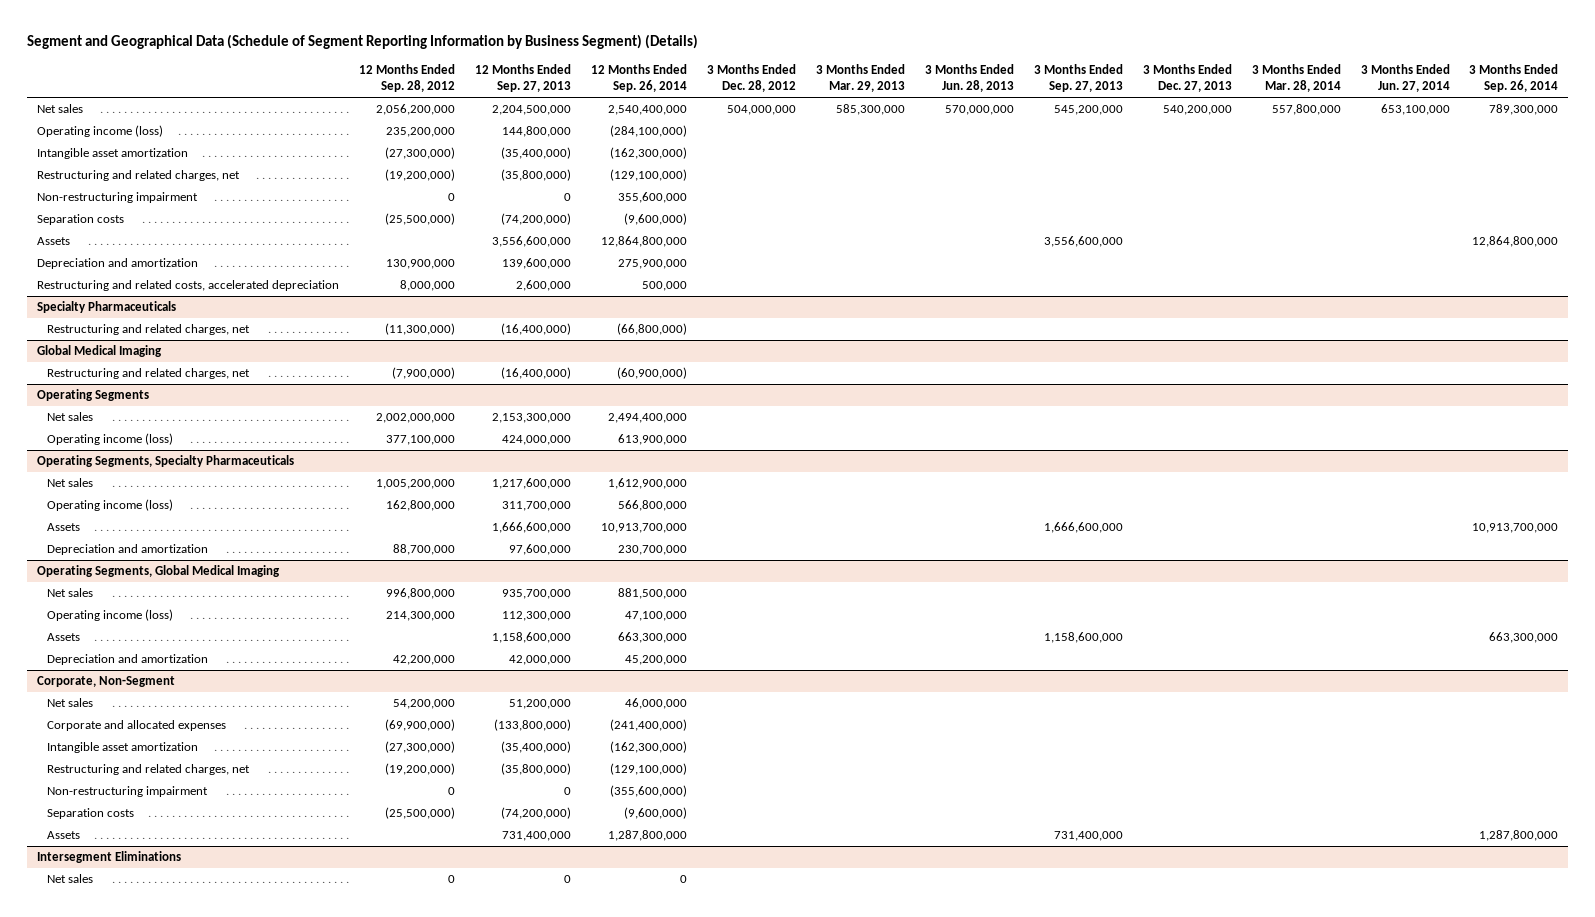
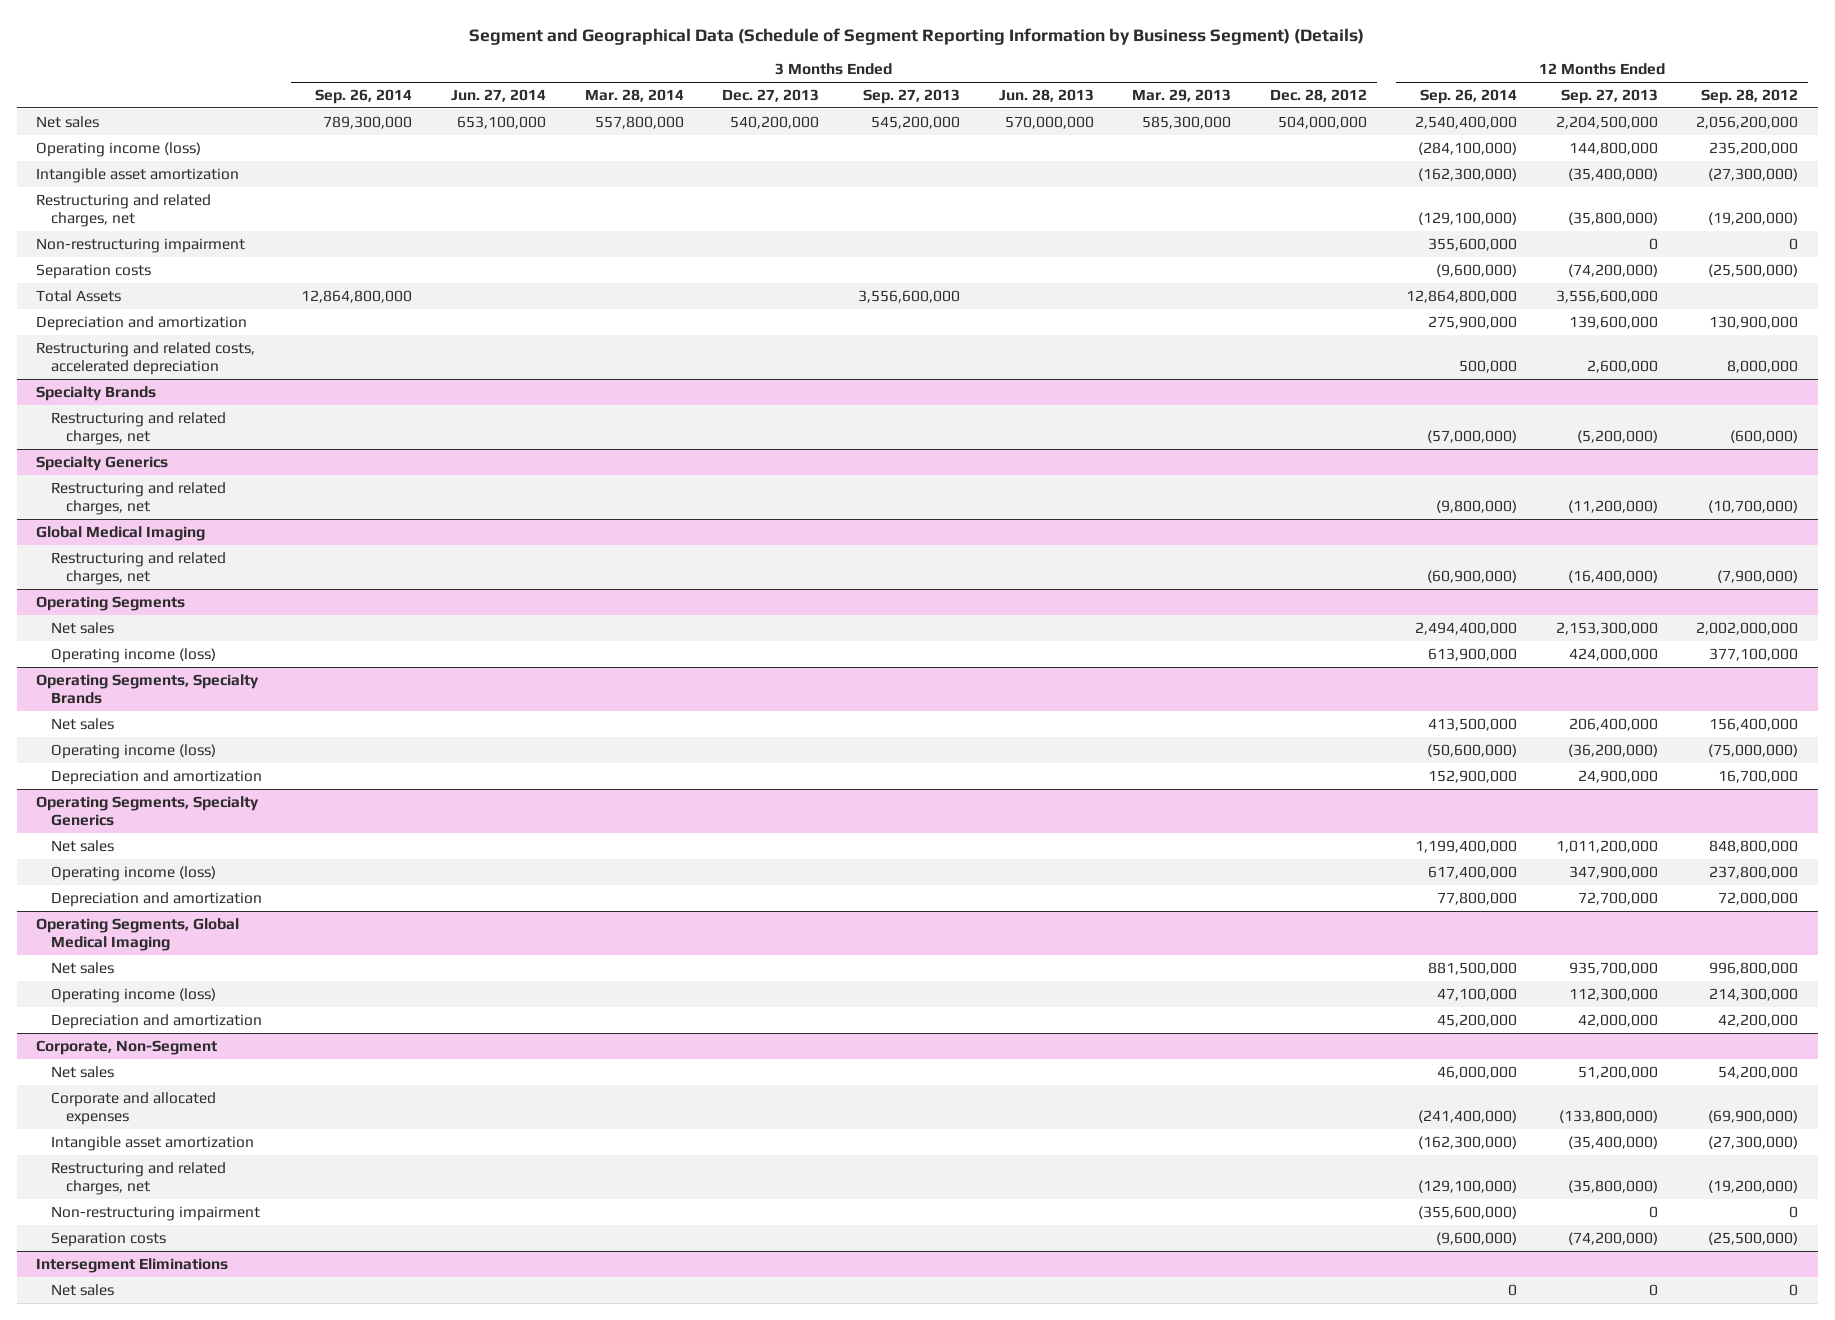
- | 12 Months Ended Sep. 28, 2012 | 12 Months Ended Sep. 27, 2013 | 12 Months Ended Sep. 26, 2014 | 3 Months Ended Dec. 28, 2012 | 3 Months Ended Mar. 29, 2013 | 3 Months Ended Jun. 28, 2013 | 3 Months Ended Sep. 27, 2013 | 3 Months Ended Dec. 27, 2013 | 3 Months Ended Mar. 28, 2014 | 3 Months Ended Jun. 27, 2014 | 3 Months Ended Sep. 26, 2014
+ | 3 Months Ended Sep. 26, 2014 | 3 Months Ended Jun. 27, 2014 | 3 Months Ended Mar. 28, 2014 | 3 Months Ended Dec. 27, 2013 | 3 Months Ended Sep. 27, 2013 | 3 Months Ended Jun. 28, 2013 | 3 Months Ended Mar. 29, 2013 | 3 Months Ended Dec. 28, 2012 | 12 Months Ended Sep. 26, 2014 | 12 Months Ended Sep. 27, 2013 | 12 Months Ended Sep. 28, 2012
- Assets | | 3,556,600,000 | 12,864,800,000 | | | | 3,556,600,000 | | | | 12,864,800,000
+ Total Assets | 12,864,800,000 | | | | 3,556,600,000 | | | | 12,864,800,000 | 3,556,600,000 |
- Specialty Pharmaceuticals
- Restructuring and related charges, net | (11,300,000) | (16,400,000) | (66,800,000) | | | | | | | |
+ Specialty Brands
+ Restructuring and related charges, net | | | | | | | | | (57,000,000) | (5,200,000) | (600,000)
+ Specialty Generics
+ Restructuring and related charges, net | | | | | | | | | (9,800,000) | (11,200,000) | (10,700,000)
- Operating Segments, Specialty Pharmaceuticals
- Net sales | 1,005,200,000 | 1,217,600,000 | 1,612,900,000 | | | | | | | |
- Operating income (loss) | 162,800,000 | 311,700,000 | 566,800,000 | | | | | | | |
- Assets | | 1,666,600,000 | 10,913,700,000 | | | | 1,666,600,000 | | | | 10,913,700,000
- Depreciation and amortization | 88,700,000 | 97,600,000 | 230,700,000 | | | | | | | |
+ Operating Segments, Specialty Brands
+ Net sales | | | | | | | | | 413,500,000 | 206,400,000 | 156,400,000
+ Operating income (loss) | | | | | | | | | (50,600,000) | (36,200,000) | (75,000,000)
+ Depreciation and amortization | | | | | | | | | 152,900,000 | 24,900,000 | 16,700,000
+ Operating Segments, Specialty Generics
+ Net sales | | | | | | | | | 1,199,400,000 | 1,011,200,000 | 848,800,000
+ Operating income (loss) | | | | | | | | | 617,400,000 | 347,900,000 | 237,800,000
+ Depreciation and amortization | | | | | | | | | 77,800,000 | 72,700,000 | 72,000,000
@ Operating Segments, Global Medical Imaging
- Assets | | 1,158,600,000 | 663,300,000 | | | | 1,158,600,000 | | | | 663,300,000
@ Corporate, Non-Segment
- Assets | | 731,400,000 | 1,287,800,000 | | | | 731,400,000 | | | | 1,287,800,000

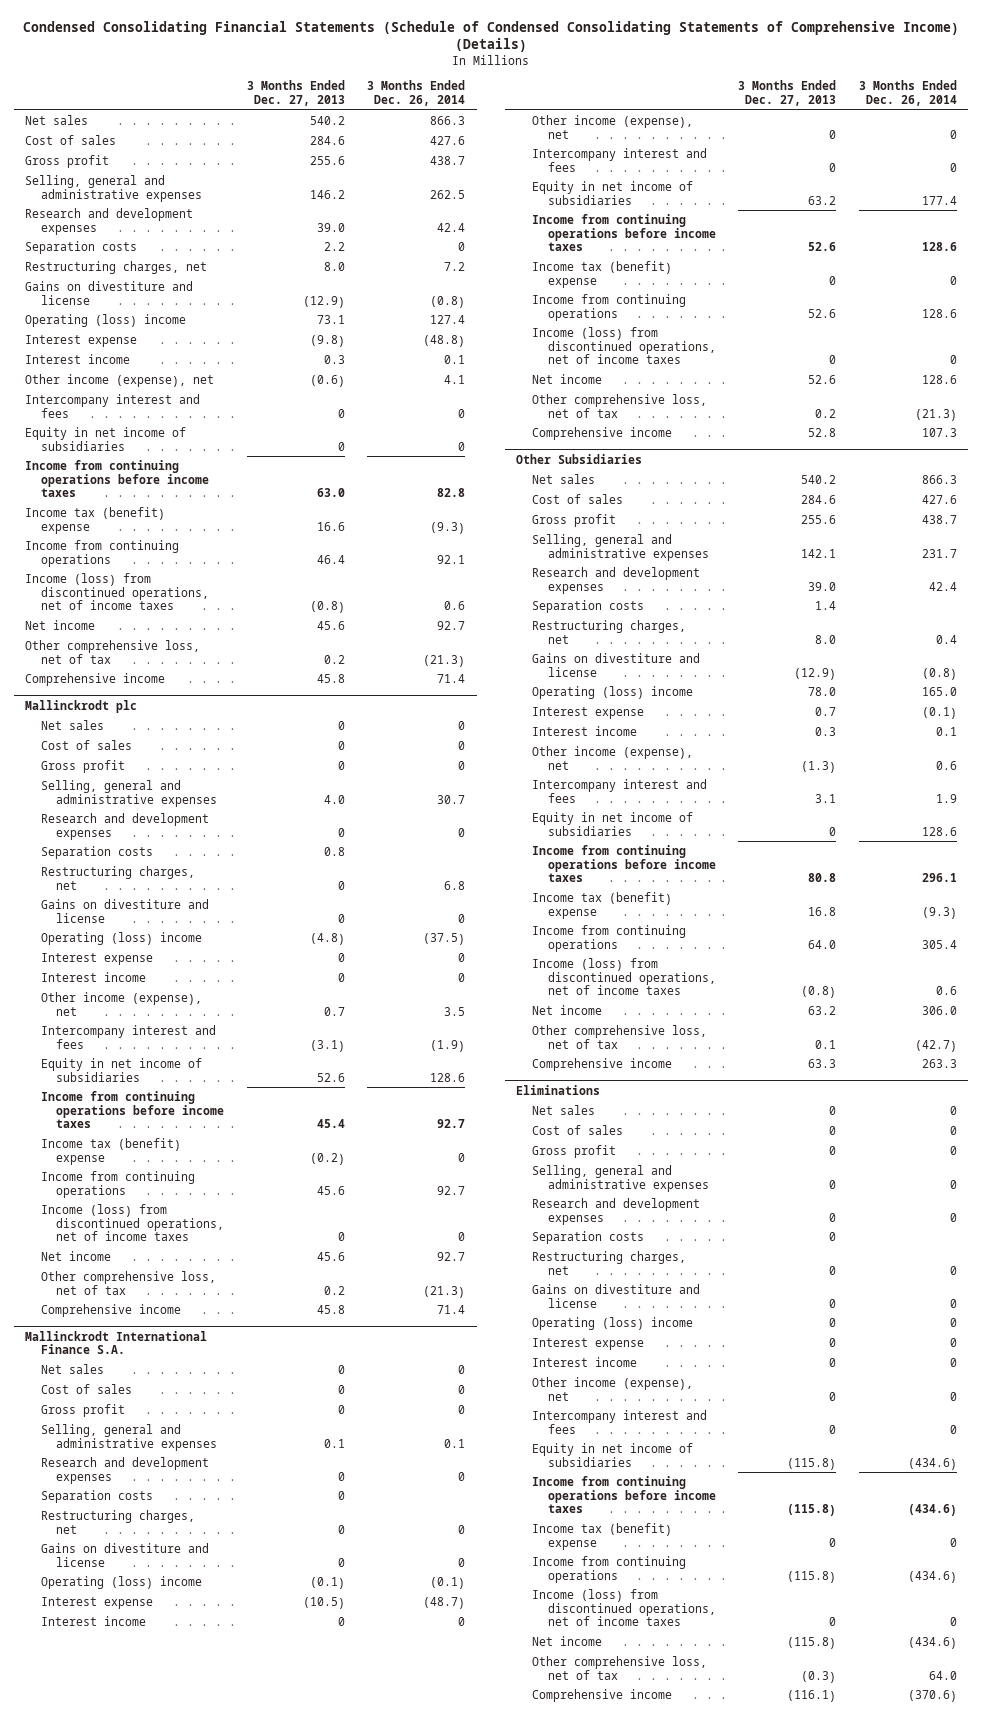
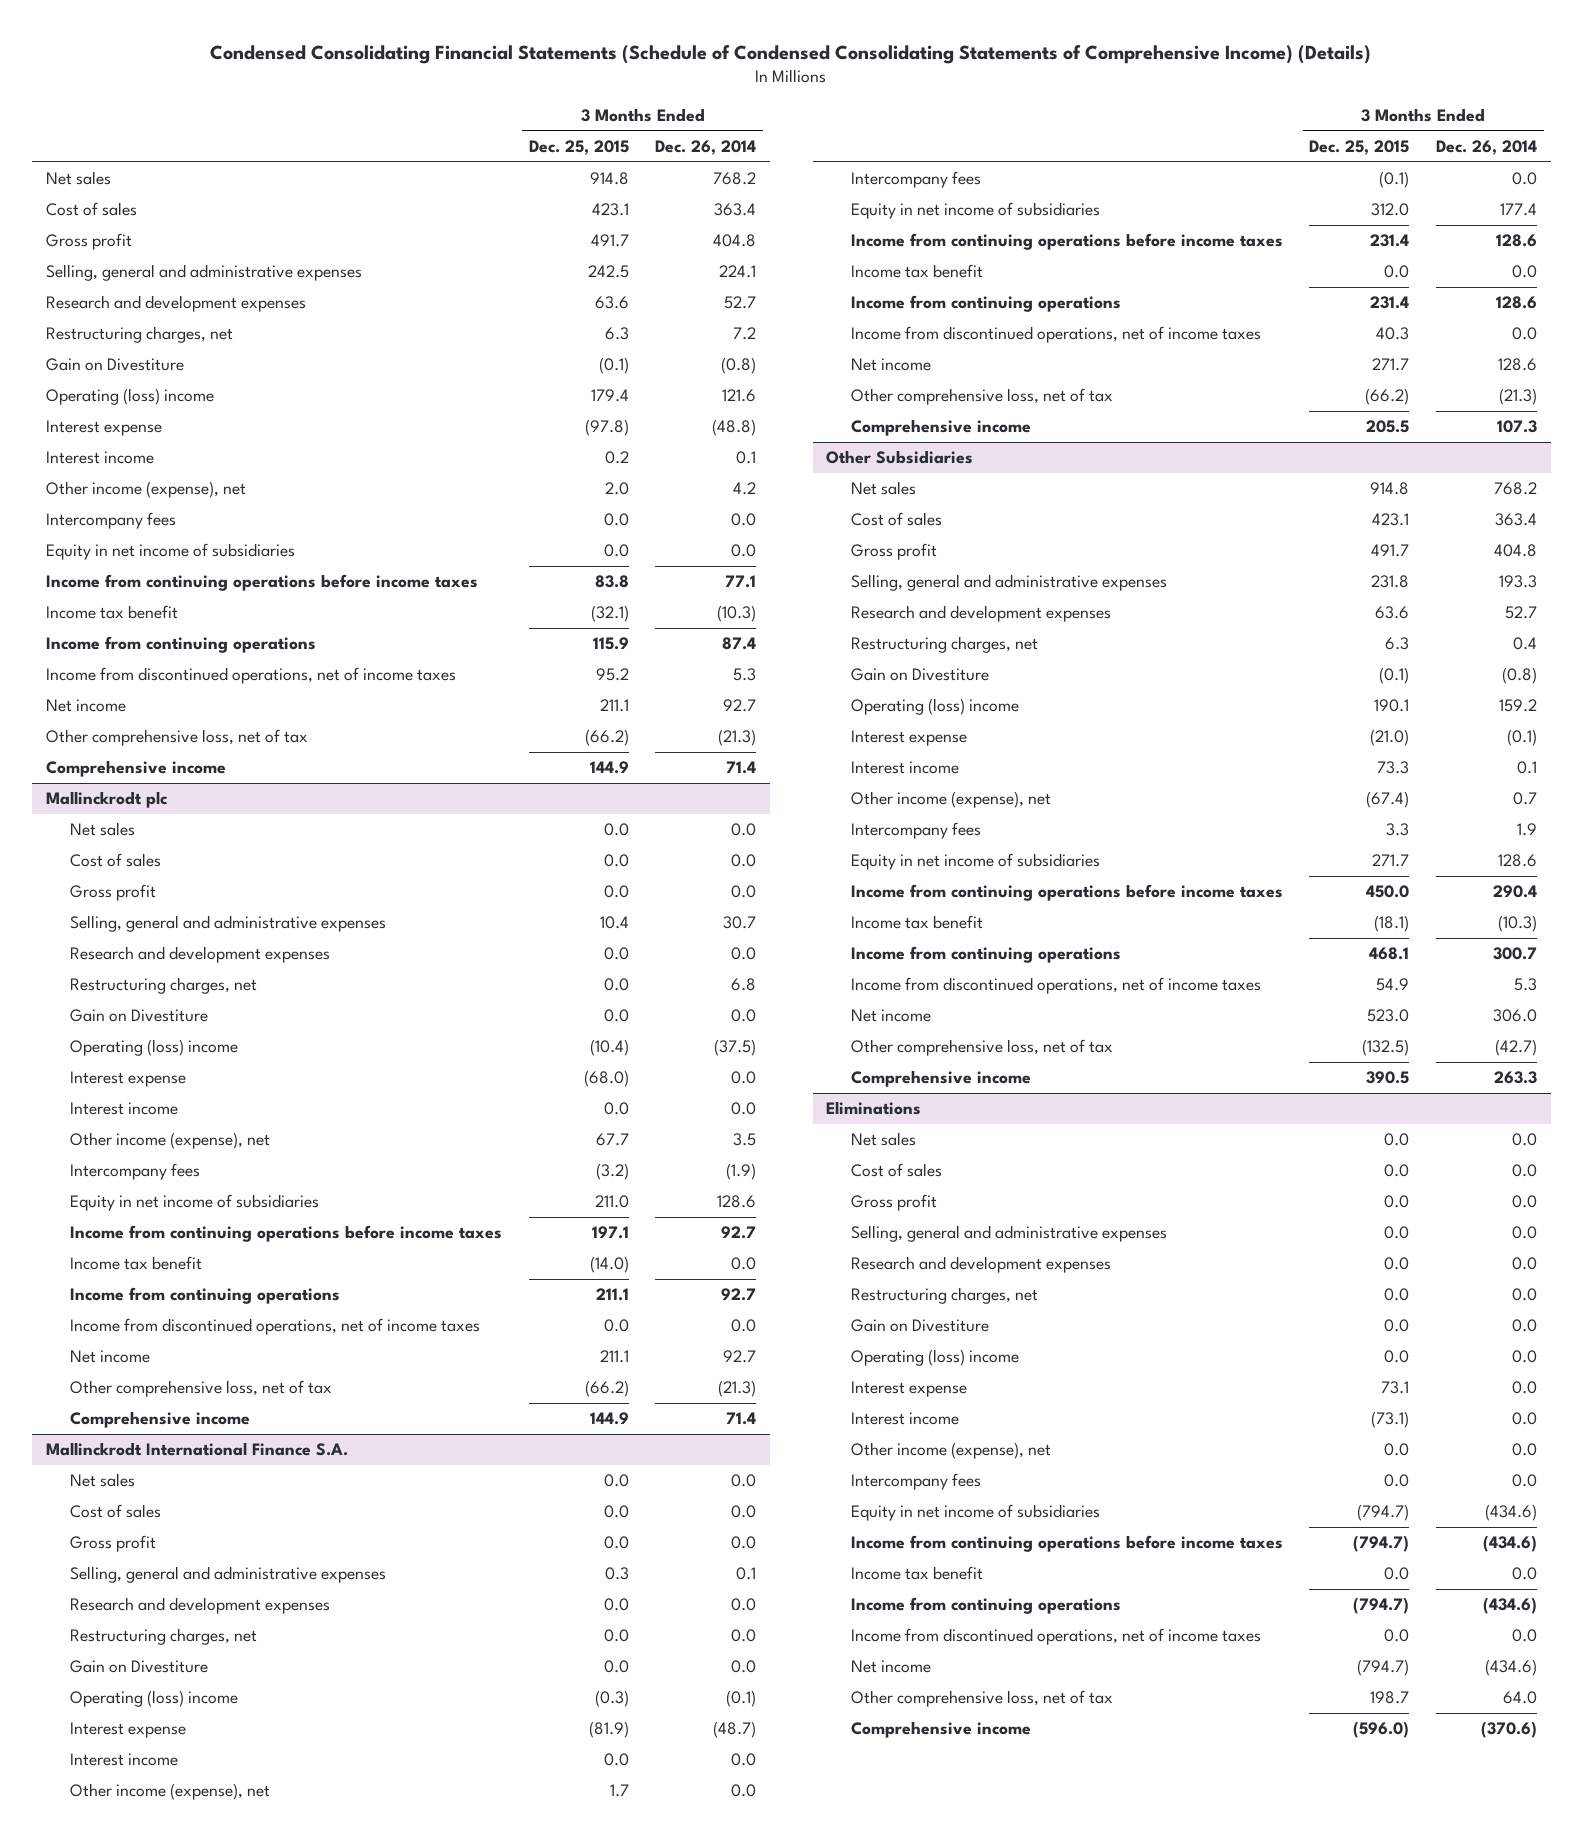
- | 3 Months Ended Dec. 27, 2013 | 3 Months Ended Dec. 26, 2014
+ | 3 Months Ended Dec. 25, 2015 | 3 Months Ended Dec. 26, 2014
- Net sales | 540.2 | 866.3
- Cost of sales | 284.6 | 427.6
- Gross profit | 255.6 | 438.7
- Selling, general and administrative expenses | 146.2 | 262.5
- Research and development expenses | 39.0 | 42.4
- Separation costs | 2.2 | 0
+ Net sales | 914.8 | 768.2
+ Cost of sales | 423.1 | 363.4
+ Gross profit | 491.7 | 404.8
+ Selling, general and administrative expenses | 242.5 | 224.1
+ Research and development expenses | 63.6 | 52.7
- Gains on divestiture and license | (12.9) | (0.8)
- Operating (loss) income | 73.1 | 127.4
+ Gain on Divestiture | (0.1) | (0.8)
+ Operating (loss) income | 179.4 | 121.6
- Other income (expense), net | (0.6) | 4.1
- Intercompany interest and fees | 0 | 0
- Equity in net income of subsidiaries | 0 | 0
- Income from continuing operations before income taxes | 63.0 | 82.8
- Income tax (benefit) expense | 16.6 | (9.3)
- Income from continuing operations | 46.4 | 92.1
- Income (loss) from discontinued operations, net of income taxes | (0.8) | 0.6
+ Other income (expense), net | 2.0 | 4.2
+ Intercompany fees | 0.0 | 0.0
+ Equity in net income of subsidiaries | 0.0 | 0.0
+ Income from continuing operations before income taxes | 83.8 | 77.1
+ Income tax benefit | (32.1) | (10.3)
+ Income from continuing operations | 115.9 | 87.4
+ Income from discontinued operations, net of income taxes | 95.2 | 5.3
@ Mallinckrodt plc
- Net sales | 0 | 0
- Cost of sales | 0 | 0
- Gross profit | 0 | 0
+ Net sales | 0.0 | 0.0
+ Cost of sales | 0.0 | 0.0
+ Gross profit | 0.0 | 0.0
- Research and development expenses | 0 | 0
- Separation costs | 0.8 |
+ Research and development expenses | 0.0 | 0.0
- Gains on divestiture and license | 0 | 0
+ Gain on Divestiture | 0.0 | 0.0
- Interest expense | 0 | 0
- Interest income | 0 | 0
+ Interest expense | (68.0) | 0.0
+ Interest income | 0.0 | 0.0
- Intercompany interest and fees | (3.1) | (1.9)
+ Intercompany fees | (3.2) | (1.9)
- Income tax (benefit) expense | (0.2) | 0
+ Income tax benefit | (14.0) | 0.0
- Income (loss) from discontinued operations, net of income taxes | 0 | 0
+ Income from discontinued operations, net of income taxes | 0.0 | 0.0
@ Mallinckrodt International Finance S.A.
- Net sales | 0 | 0
- Cost of sales | 0 | 0
- Gross profit | 0 | 0
+ Net sales | 0.0 | 0.0
+ Cost of sales | 0.0 | 0.0
+ Gross profit | 0.0 | 0.0
- Research and development expenses | 0 | 0
- Separation costs | 0 |
- Restructuring charges, net | 0 | 0
- Gains on divestiture and license | 0 | 0
+ Research and development expenses | 0.0 | 0.0
+ Restructuring charges, net | 0.0 | 0.0
+ Gain on Divestiture | 0.0 | 0.0
- Interest income | 0 | 0
- Other income (expense), net | 0 | 0
- Intercompany interest and fees | 0 | 0
+ Interest income | 0.0 | 0.0
+ Other income (expense), net | 1.7 | 0.0
+ Intercompany fees | (0.1) | 0.0
- Income tax (benefit) expense | 0 | 0
+ Income tax benefit | 0.0 | 0.0
- Income (loss) from discontinued operations, net of income taxes | 0 | 0
+ Income from discontinued operations, net of income taxes | 40.3 | 0.0
@ Other Subsidiaries
- Net sales | 540.2 | 866.3
- Cost of sales | 284.6 | 427.6
- Gross profit | 255.6 | 438.7
- Selling, general and administrative expenses | 142.1 | 231.7
- Research and development expenses | 39.0 | 42.4
- Separation costs | 1.4 |
+ Net sales | 914.8 | 768.2
+ Cost of sales | 423.1 | 363.4
+ Gross profit | 491.7 | 404.8
+ Selling, general and administrative expenses | 231.8 | 193.3
+ Research and development expenses | 63.6 | 52.7
- Gains on divestiture and license | (12.9) | (0.8)
- Operating (loss) income | 78.0 | 165.0
+ Gain on Divestiture | (0.1) | (0.8)
+ Operating (loss) income | 190.1 | 159.2
- Other income (expense), net | (1.3) | 0.6
- Intercompany interest and fees | 3.1 | 1.9
+ Other income (expense), net | (67.4) | 0.7
+ Intercompany fees | 3.3 | 1.9
- Income from continuing operations before income taxes | 80.8 | 296.1
- Income tax (benefit) expense | 16.8 | (9.3)
- Income from continuing operations | 64.0 | 305.4
- Income (loss) from discontinued operations, net of income taxes | (0.8) | 0.6
+ Income from continuing operations before income taxes | 450.0 | 290.4
+ Income tax benefit | (18.1) | (10.3)
+ Income from continuing operations | 468.1 | 300.7
+ Income from discontinued operations, net of income taxes | 54.9 | 5.3
@ Eliminations
- Net sales | 0 | 0
- Cost of sales | 0 | 0
- Gross profit | 0 | 0
- Selling, general and administrative expenses | 0 | 0
- Research and development expenses | 0 | 0
- Separation costs | 0 |
- Restructuring charges, net | 0 | 0
- Gains on divestiture and license | 0 | 0
- Operating (loss) income | 0 | 0
- Interest expense | 0 | 0
- Interest income | 0 | 0
- Other income (expense), net | 0 | 0
- Intercompany interest and fees | 0 | 0
+ Net sales | 0.0 | 0.0
+ Cost of sales | 0.0 | 0.0
+ Gross profit | 0.0 | 0.0
+ Selling, general and administrative expenses | 0.0 | 0.0
+ Research and development expenses | 0.0 | 0.0
+ Restructuring charges, net | 0.0 | 0.0
+ Gain on Divestiture | 0.0 | 0.0
+ Operating (loss) income | 0.0 | 0.0
+ Interest expense | 73.1 | 0.0
+ Interest income | (73.1) | 0.0
+ Other income (expense), net | 0.0 | 0.0
+ Intercompany fees | 0.0 | 0.0
- Income tax (benefit) expense | 0 | 0
+ Income tax benefit | 0.0 | 0.0
- Income (loss) from discontinued operations, net of income taxes | 0 | 0
+ Income from discontinued operations, net of income taxes | 0.0 | 0.0

